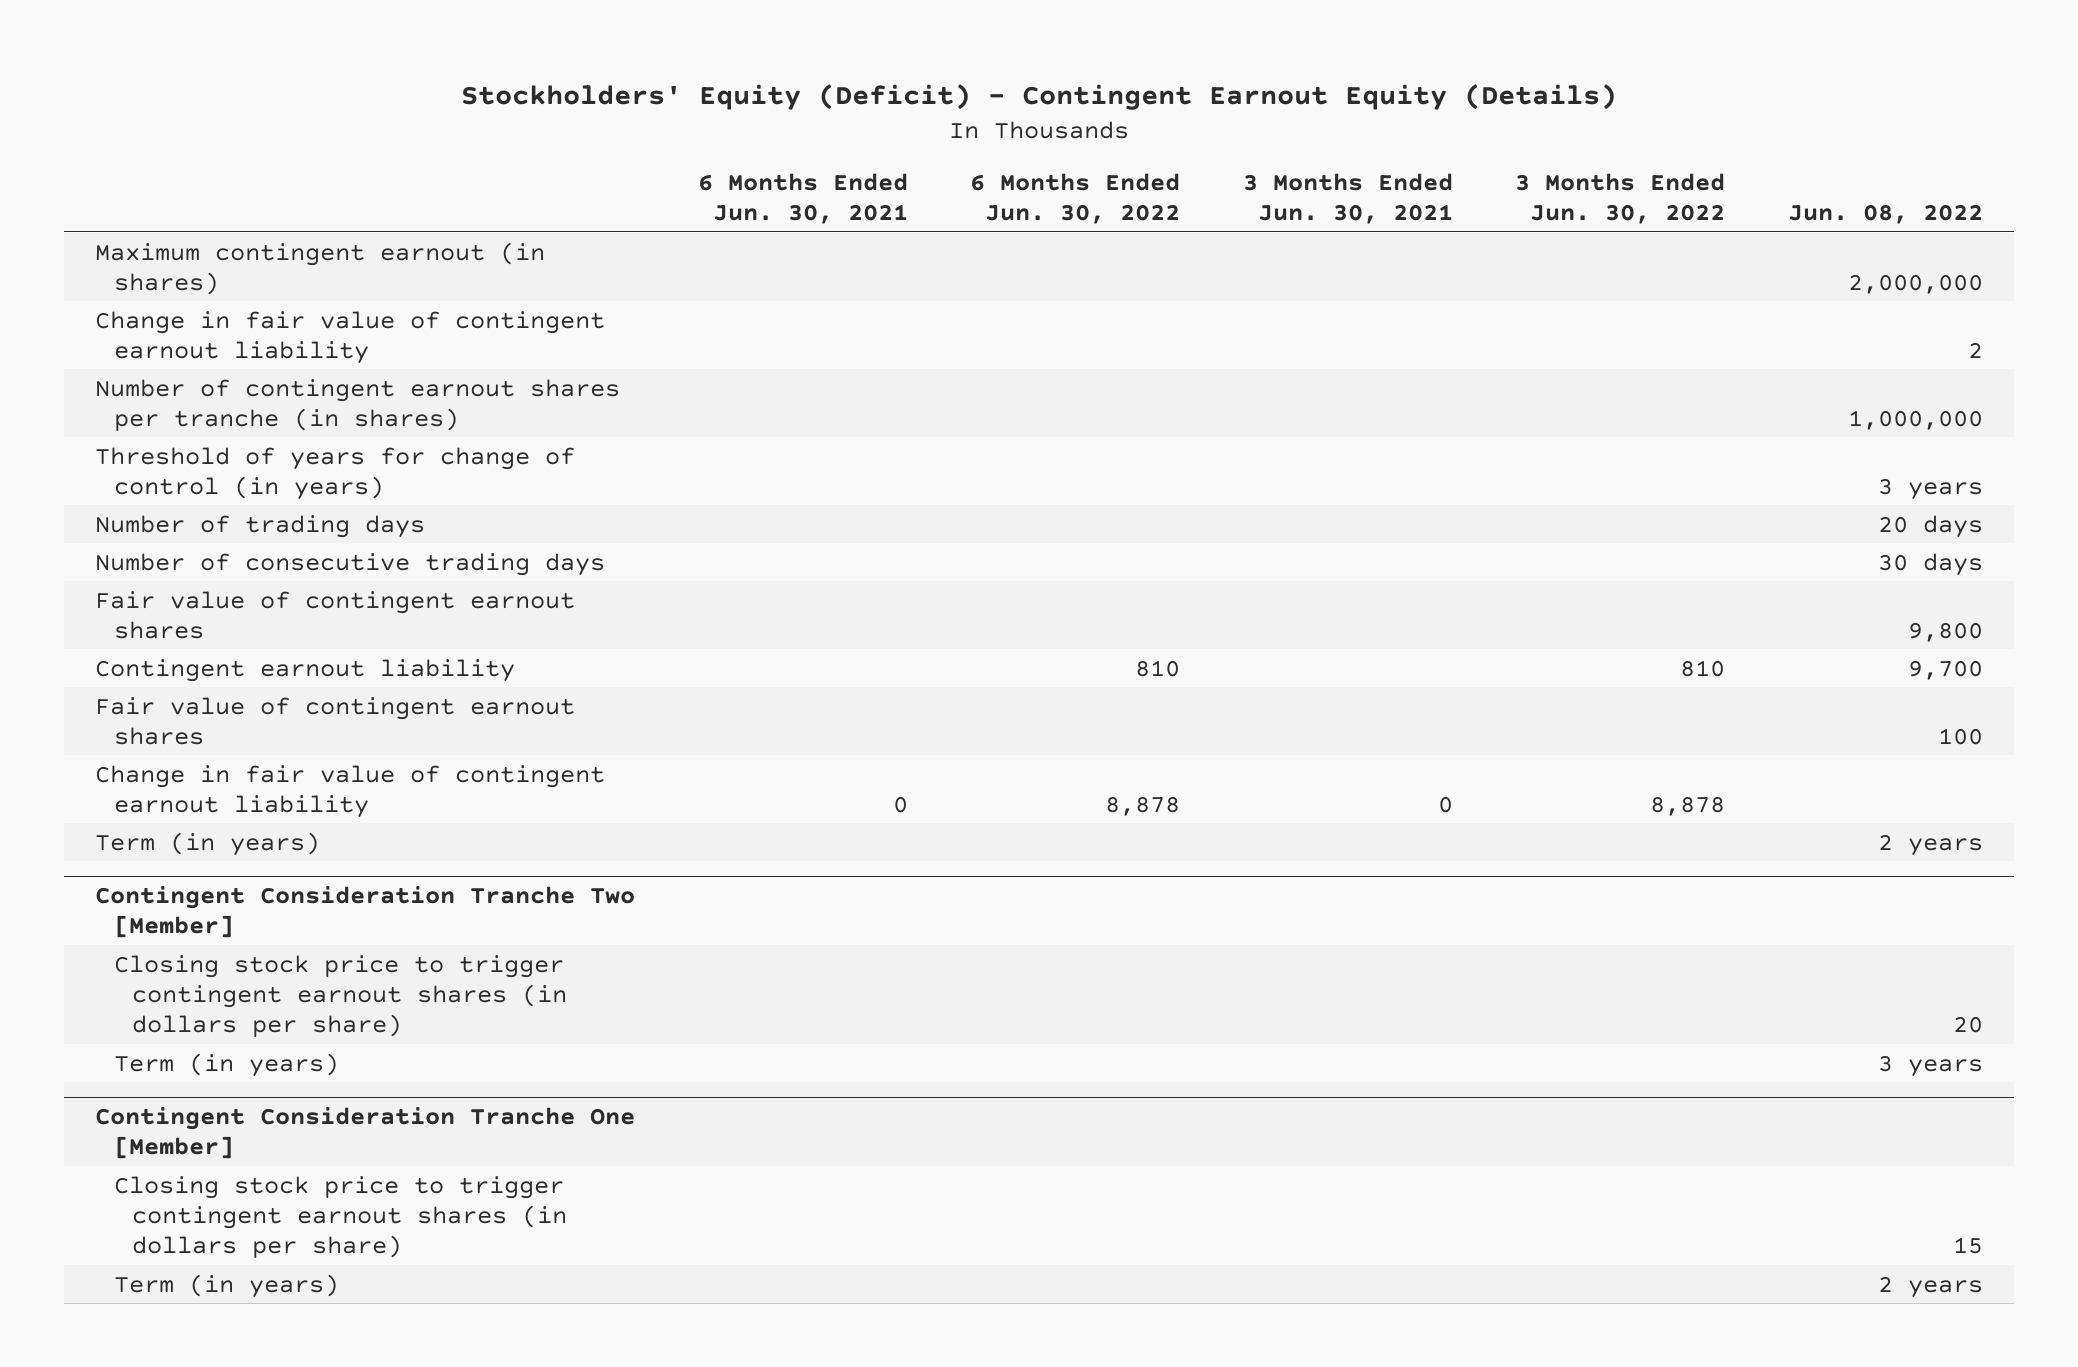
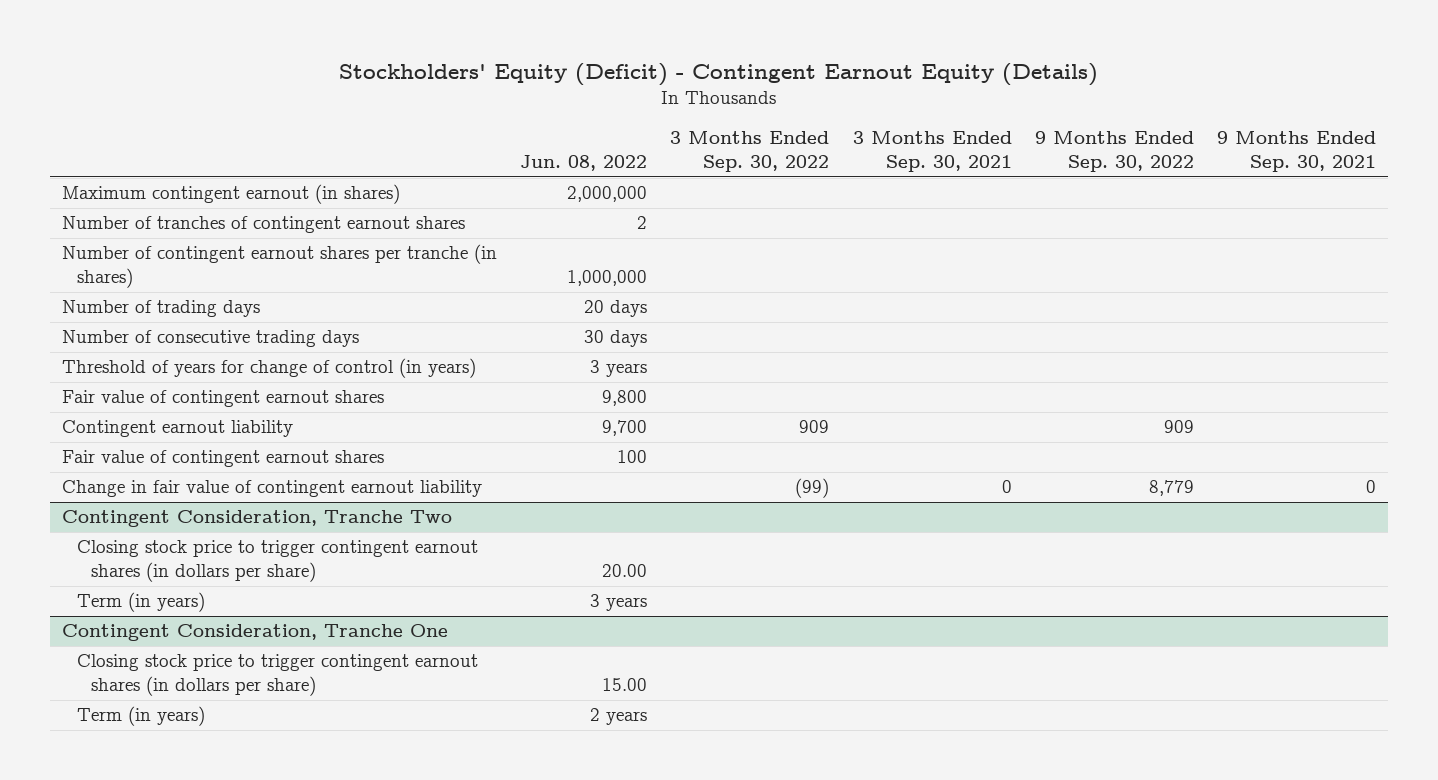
- | 6 Months Ended Jun. 30, 2021 | 6 Months Ended Jun. 30, 2022 | 3 Months Ended Jun. 30, 2021 | 3 Months Ended Jun. 30, 2022 | Jun. 08, 2022
+ | Jun. 08, 2022 | 3 Months Ended Sep. 30, 2022 | 3 Months Ended Sep. 30, 2021 | 9 Months Ended Sep. 30, 2022 | 9 Months Ended Sep. 30, 2021
- Change in fair value of contingent earnout liability | | | | | 2
+ Number of tranches of contingent earnout shares | 2 | | | |
moved down: Threshold of years for change of control (in years) | 3 years | | | |
- Term (in years) | | | | | 2 years
- Contingent Consideration Tranche Two [Member]
- Closing stock price to trigger contingent earnout shares (in dollars per share) | | | | | 20
+ Contingent Consideration, Tranche Two
+ Closing stock price to trigger contingent earnout shares (in dollars per share) | 20.00 | | | |
- Contingent Consideration Tranche One [Member]
- Closing stock price to trigger contingent earnout shares (in dollars per share) | | | | | 15
+ Contingent Consideration, Tranche One
+ Closing stock price to trigger contingent earnout shares (in dollars per share) | 15.00 | | | |

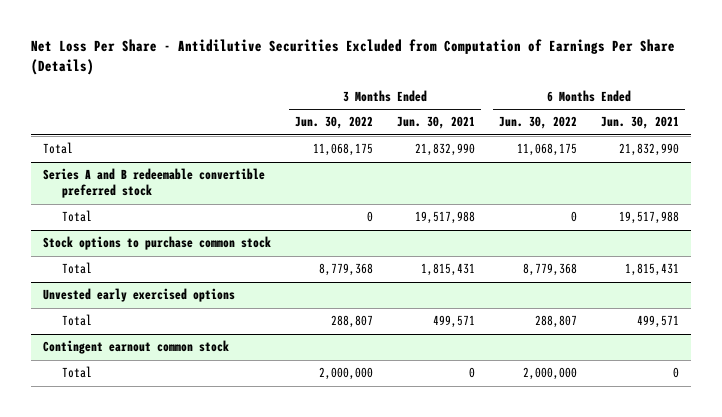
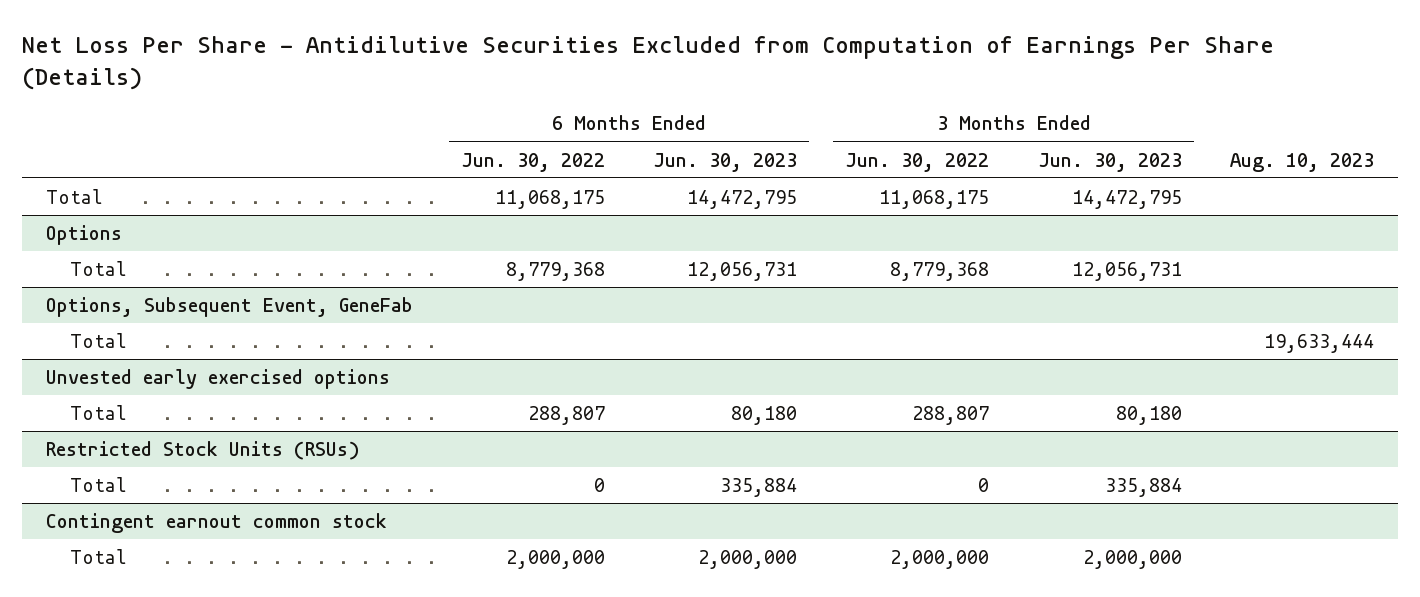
- | 3 Months Ended Jun. 30, 2022 | 3 Months Ended Jun. 30, 2021 | 6 Months Ended Jun. 30, 2022 | 6 Months Ended Jun. 30, 2021
+ | 6 Months Ended Jun. 30, 2022 | 6 Months Ended Jun. 30, 2023 | 3 Months Ended Jun. 30, 2022 | 3 Months Ended Jun. 30, 2023 | Aug. 10, 2023
- Series A and B redeemable convertible preferred stock
- Total | 0 | 19,517,988 | 0 | 19,517,988
- Stock options to purchase common stock
+ Options
+ Options, Subsequent Event, GeneFab
+ Total | | | | | 19,633,444
+ Restricted Stock Units (RSUs)
+ Total | 0 | 335,884 | 0 | 335,884 |

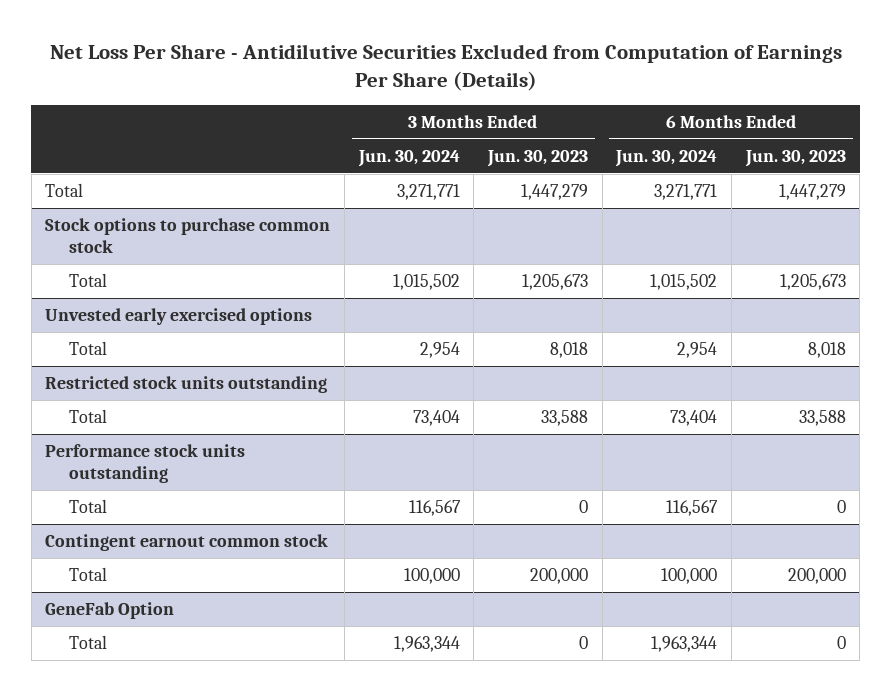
- | 6 Months Ended Jun. 30, 2022 | 6 Months Ended Jun. 30, 2023 | 3 Months Ended Jun. 30, 2022 | 3 Months Ended Jun. 30, 2023 | Aug. 10, 2023
+ | 3 Months Ended Jun. 30, 2024 | 3 Months Ended Jun. 30, 2023 | 6 Months Ended Jun. 30, 2024 | 6 Months Ended Jun. 30, 2023
- Total | 11,068,175 | 14,472,795 | 11,068,175 | 14,472,795 |
- Options
- Total | 8,779,368 | 12,056,731 | 8,779,368 | 12,056,731 |
- Options, Subsequent Event, GeneFab
- Total | | | | | 19,633,444
+ Total | 3,271,771 | 1,447,279 | 3,271,771 | 1,447,279
+ Stock options to purchase common stock
+ Total | 1,015,502 | 1,205,673 | 1,015,502 | 1,205,673
@ Unvested early exercised options
- Total | 288,807 | 80,180 | 288,807 | 80,180 |
- Restricted Stock Units (RSUs)
- Total | 0 | 335,884 | 0 | 335,884 |
@ Unvested early exercised options
+ Total | 2,954 | 8,018 | 2,954 | 8,018
+ Restricted stock units outstanding
+ Total | 73,404 | 33,588 | 73,404 | 33,588
+ Performance stock units outstanding
+ Total | 116,567 | 0 | 116,567 | 0
@ Contingent earnout common stock
- Total | 2,000,000 | 2,000,000 | 2,000,000 | 2,000,000 |
+ Total | 100,000 | 200,000 | 100,000 | 200,000
+ GeneFab Option
+ Total | 1,963,344 | 0 | 1,963,344 | 0

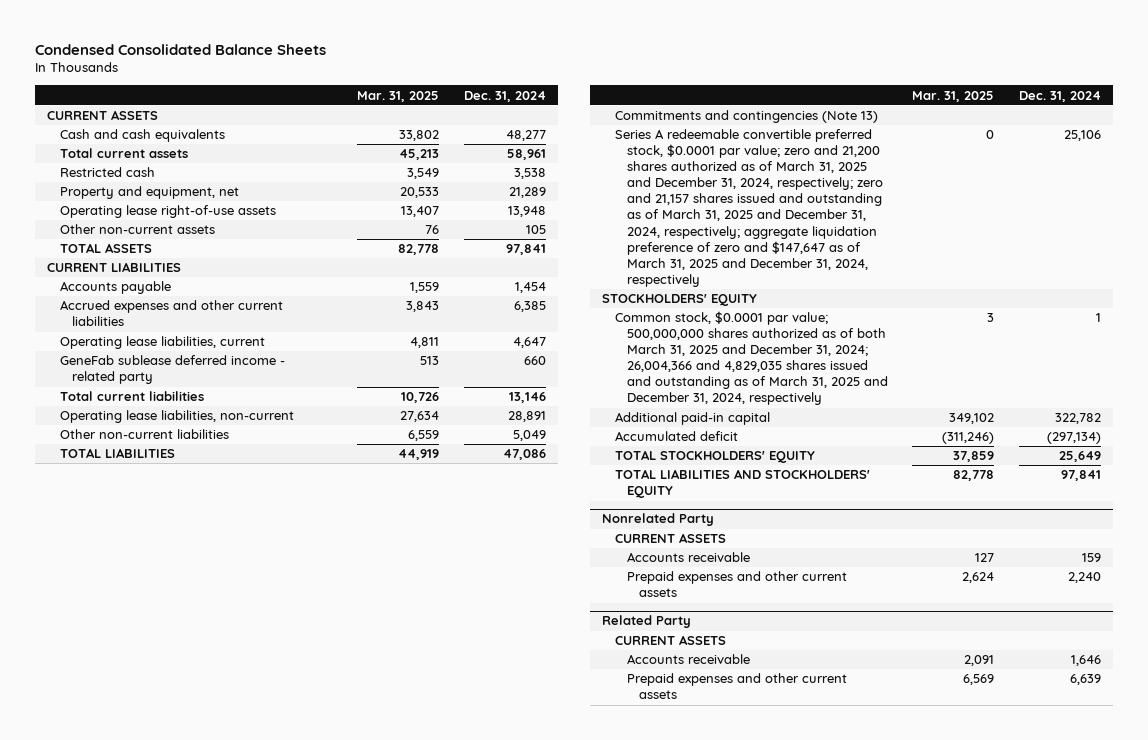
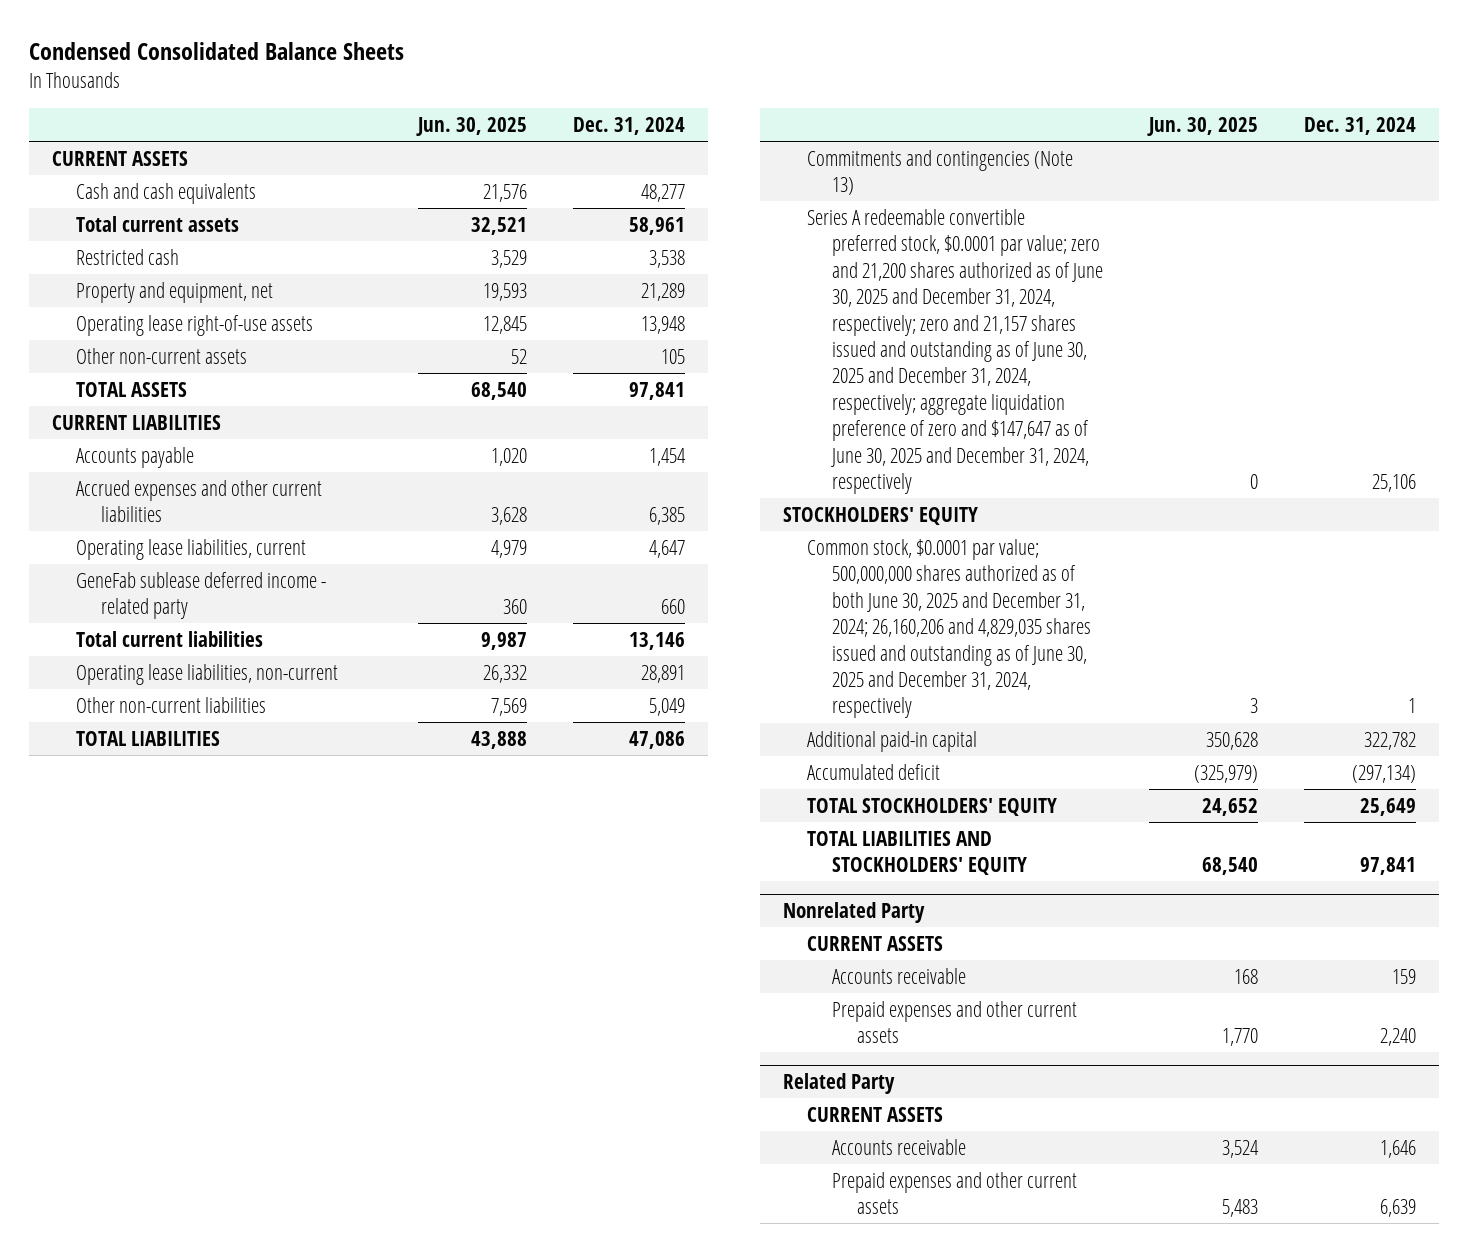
- | Mar. 31, 2025 | Dec. 31, 2024
+ | Jun. 30, 2025 | Dec. 31, 2024
- Series A redeemable convertible preferred stock, $0.0001 par value; zero and 21,200 shares authorized as of March 31, 2025 and December 31, 2024, respectively; zero and 21,157 shares issued and outstanding as of March 31, 2025 and December 31, 2024, respectively; aggregate liquidation preference of zero and $147,647 as of March 31, 2025 and December 31, 2024, respectively | 0 | 25,106
+ Series A redeemable convertible preferred stock, $0.0001 par value; zero and 21,200 shares authorized as of June 30, 2025 and December 31, 2024, respectively; zero and 21,157 shares issued and outstanding as of June 30, 2025 and December 31, 2024, respectively; aggregate liquidation preference of zero and $147,647 as of June 30, 2025 and December 31, 2024, respectively | 0 | 25,106
- Common stock, $0.0001 par value; 500,000,000 shares authorized as of both March 31, 2025 and December 31, 2024; 26,004,366 and 4,829,035 shares issued and outstanding as of March 31, 2025 and December 31, 2024, respectively | 3 | 1
+ Common stock, $0.0001 par value; 500,000,000 shares authorized as of both June 30, 2025 and December 31, 2024; 26,160,206 and 4,829,035 shares issued and outstanding as of June 30, 2025 and December 31, 2024, respectively | 3 | 1

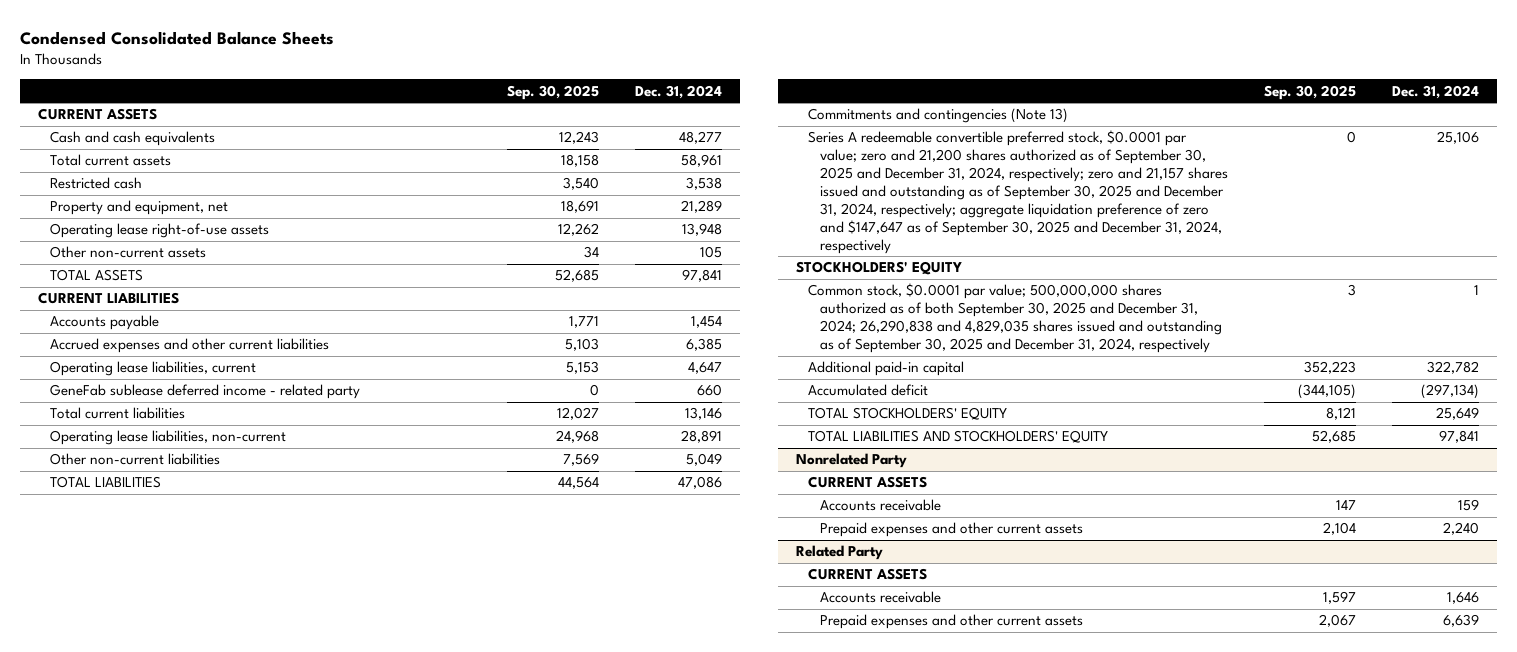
- | Jun. 30, 2025 | Dec. 31, 2024
+ | Sep. 30, 2025 | Dec. 31, 2024
- Series A redeemable convertible preferred stock, $0.0001 par value; zero and 21,200 shares authorized as of June 30, 2025 and December 31, 2024, respectively; zero and 21,157 shares issued and outstanding as of June 30, 2025 and December 31, 2024, respectively; aggregate liquidation preference of zero and $147,647 as of June 30, 2025 and December 31, 2024, respectively | 0 | 25,106
+ Series A redeemable convertible preferred stock, $0.0001 par value; zero and 21,200 shares authorized as of September 30, 2025 and December 31, 2024, respectively; zero and 21,157 shares issued and outstanding as of September 30, 2025 and December 31, 2024, respectively; aggregate liquidation preference of zero and $147,647 as of September 30, 2025 and December 31, 2024, respectively | 0 | 25,106
- Common stock, $0.0001 par value; 500,000,000 shares authorized as of both June 30, 2025 and December 31, 2024; 26,160,206 and 4,829,035 shares issued and outstanding as of June 30, 2025 and December 31, 2024, respectively | 3 | 1
+ Common stock, $0.0001 par value; 500,000,000 shares authorized as of both September 30, 2025 and December 31, 2024; 26,290,838 and 4,829,035 shares issued and outstanding as of September 30, 2025 and December 31, 2024, respectively | 3 | 1

